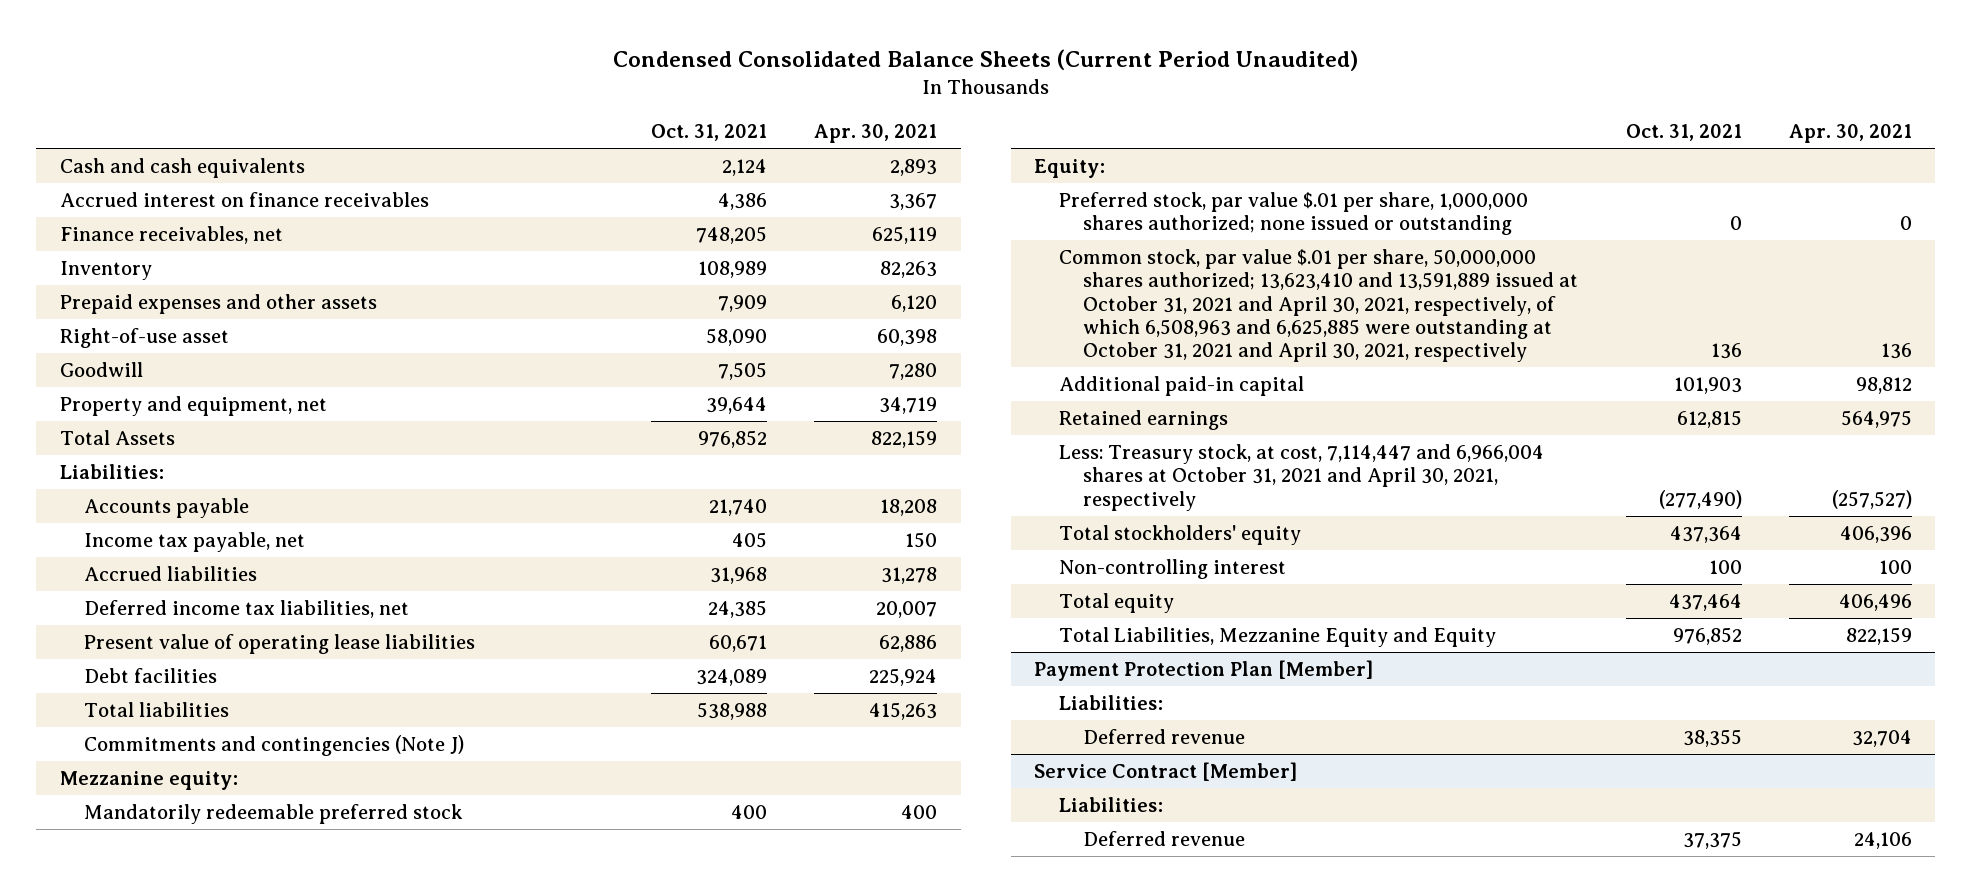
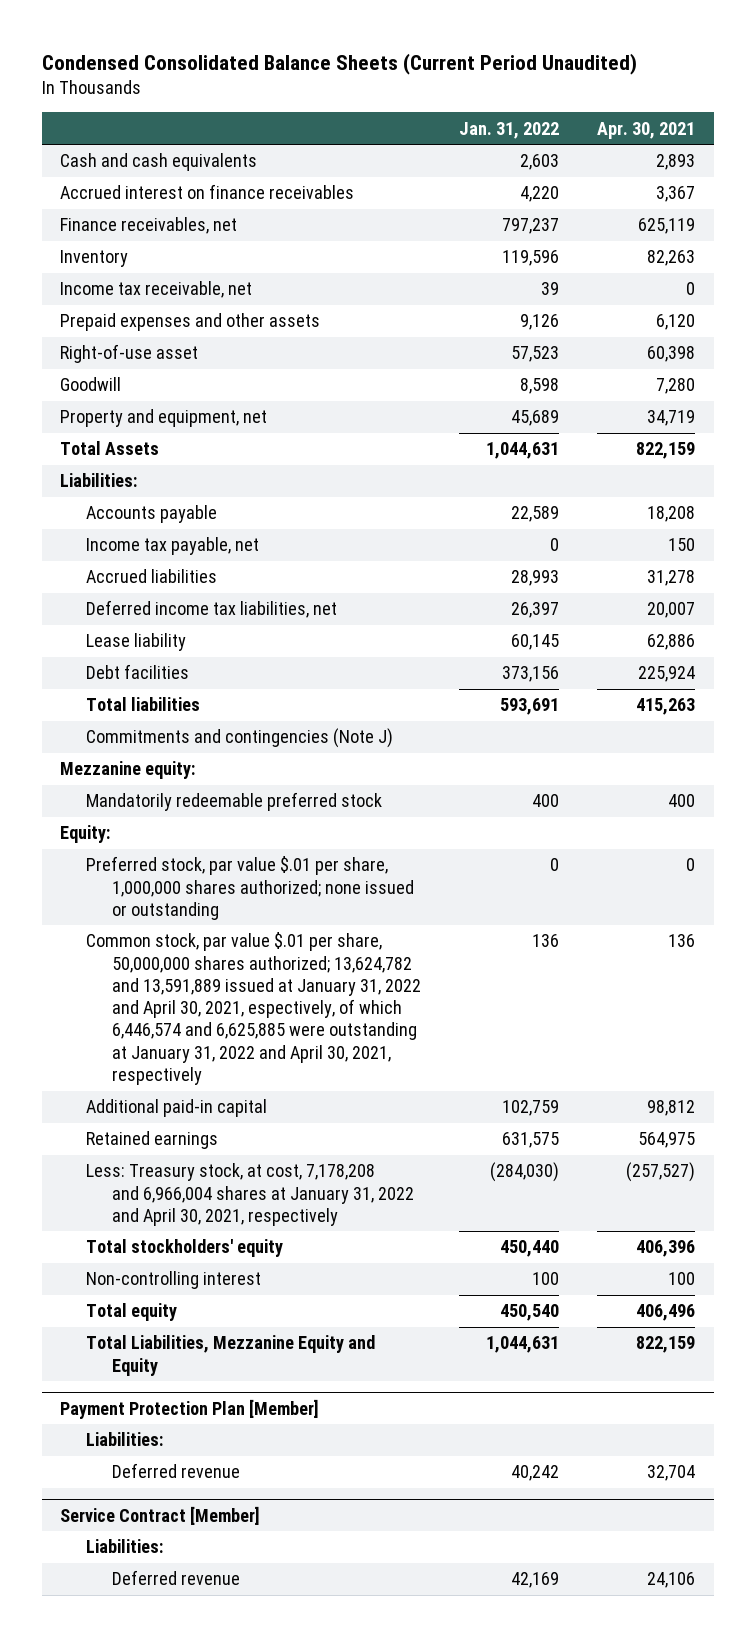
- | Oct. 31, 2021 | Apr. 30, 2021
+ | Jan. 31, 2022 | Apr. 30, 2021
+ Income tax receivable, net | 39 | 0
- Present value of operating lease liabilities | 60,671 | 62,886
+ Lease liability | 60,145 | 62,886
- Common stock, par value $.01 per share, 50,000,000 shares authorized; 13,623,410 and 13,591,889 issued at October 31, 2021 and April 30, 2021, respectively, of which 6,508,963 and 6,625,885 were outstanding at October 31, 2021 and April 30, 2021, respectively | 136 | 136
+ Common stock, par value $.01 per share, 50,000,000 shares authorized; 13,624,782 and 13,591,889 issued at January 31, 2022 and April 30, 2021, espectively, of which 6,446,574 and 6,625,885 were outstanding at January 31, 2022 and April 30, 2021, respectively | 136 | 136
- Less: Treasury stock, at cost, 7,114,447 and 6,966,004 shares at October 31, 2021 and April 30, 2021, respectively | (277,490) | (257,527)
+ Less: Treasury stock, at cost, 7,178,208 and 6,966,004 shares at January 31, 2022 and April 30, 2021, respectively | (284,030) | (257,527)

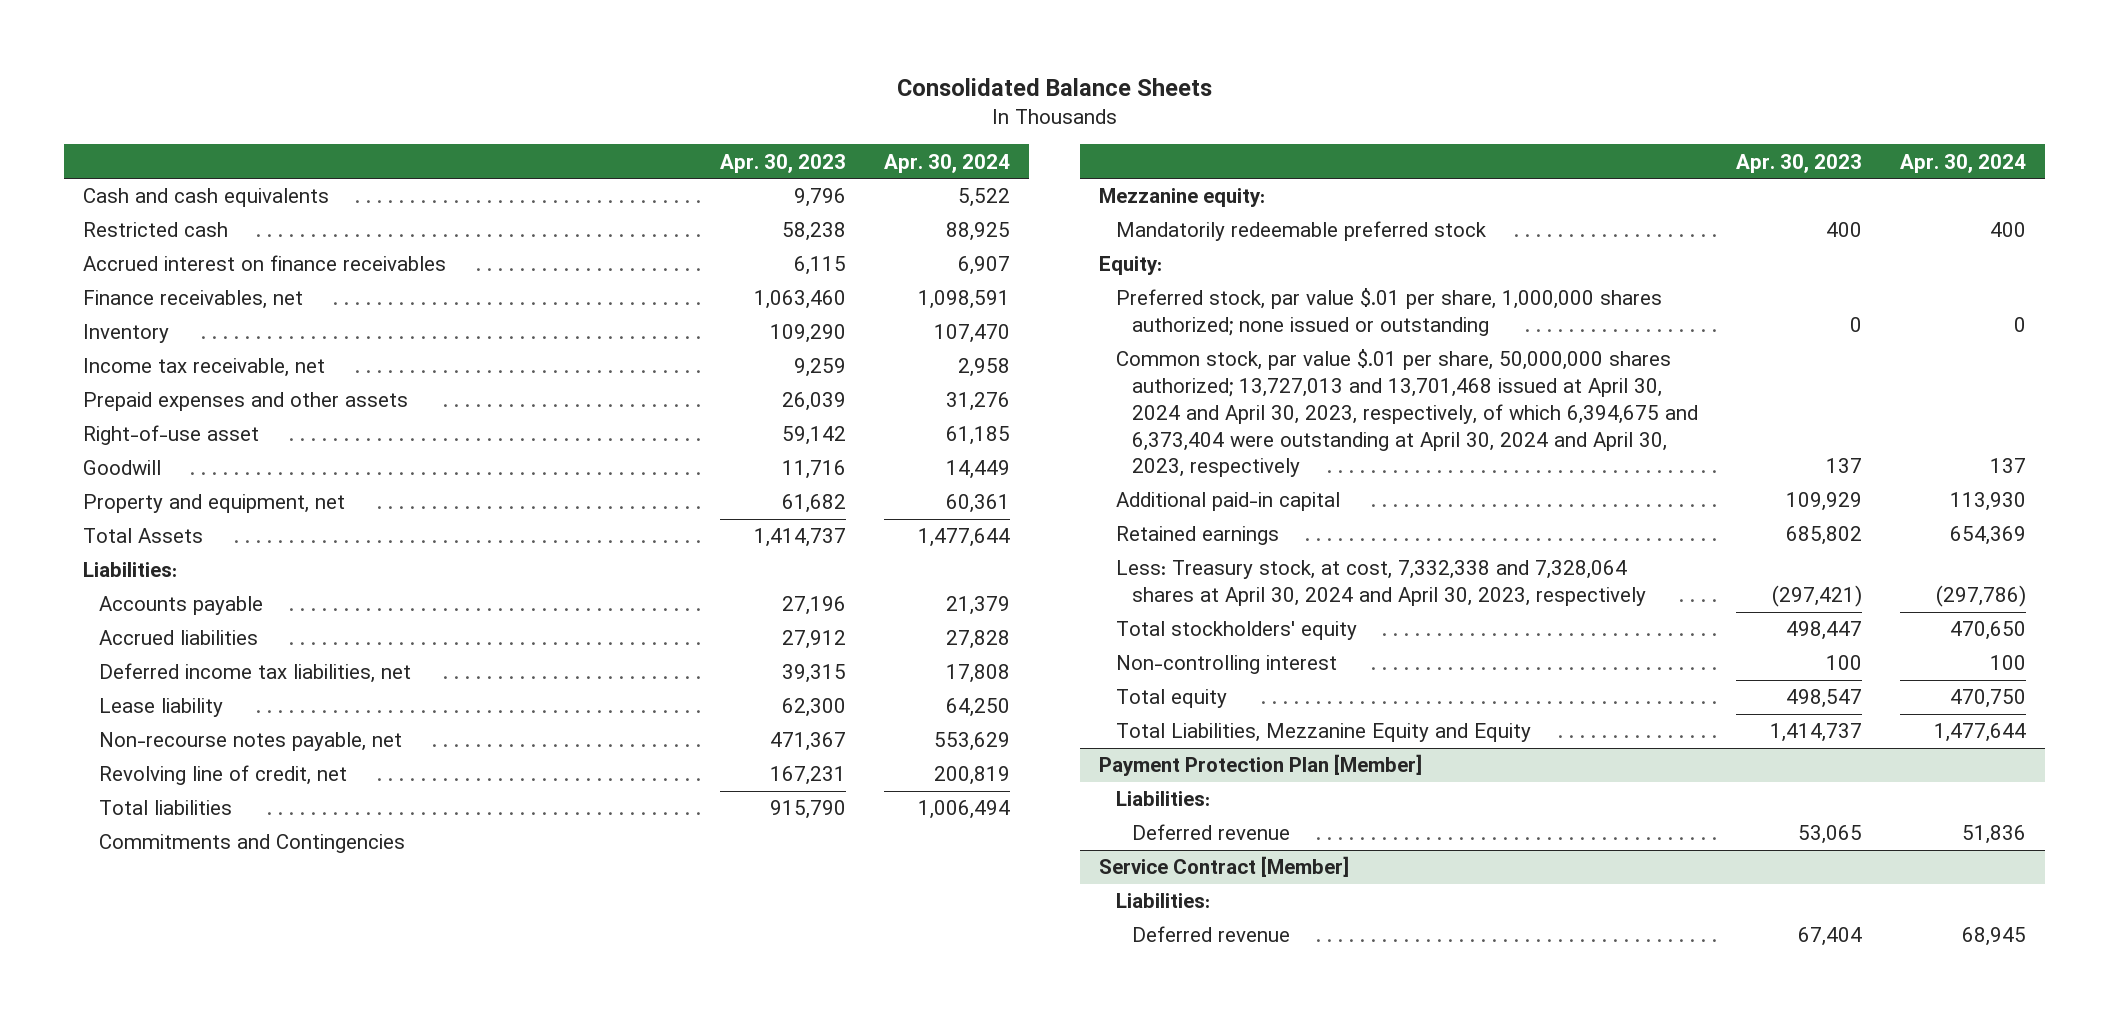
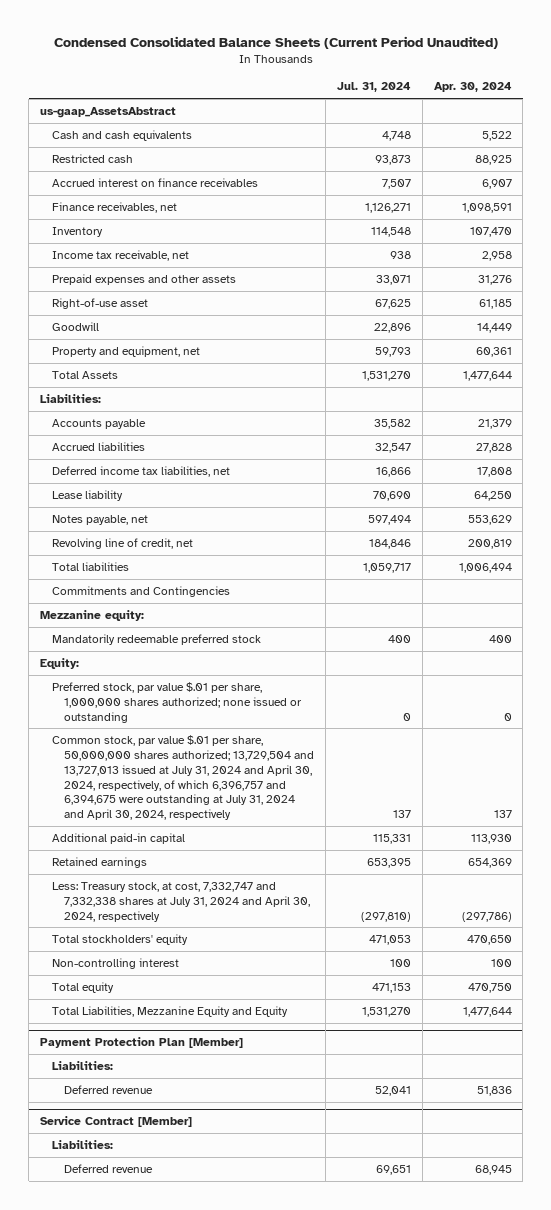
- Consolidated Balance Sheets
+ Condensed Consolidated Balance Sheets (Current Period Unaudited)
- | Apr. 30, 2023 | Apr. 30, 2024
+ | Jul. 31, 2024 | Apr. 30, 2024
+ us-gaap_AssetsAbstract
- Non-recourse notes payable, net | 471,367 | 553,629
+ Notes payable, net | 597,494 | 553,629
- Common stock, par value $.01 per share, 50,000,000 shares authorized; 13,727,013 and 13,701,468 issued at April 30, 2024 and April 30, 2023, respectively, of which 6,394,675 and 6,373,404 were outstanding at April 30, 2024 and April 30, 2023, respectively | 137 | 137
+ Common stock, par value $.01 per share, 50,000,000 shares authorized; 13,729,504 and 13,727,013 issued at July 31, 2024 and April 30, 2024, respectively, of which 6,396,757 and 6,394,675 were outstanding at July 31, 2024 and April 30, 2024, respectively | 137 | 137
- Less: Treasury stock, at cost, 7,332,338 and 7,328,064 shares at April 30, 2024 and April 30, 2023, respectively | (297,421) | (297,786)
+ Less: Treasury stock, at cost, 7,332,747 and 7,332,338 shares at July 31, 2024 and April 30, 2024, respectively | (297,810) | (297,786)

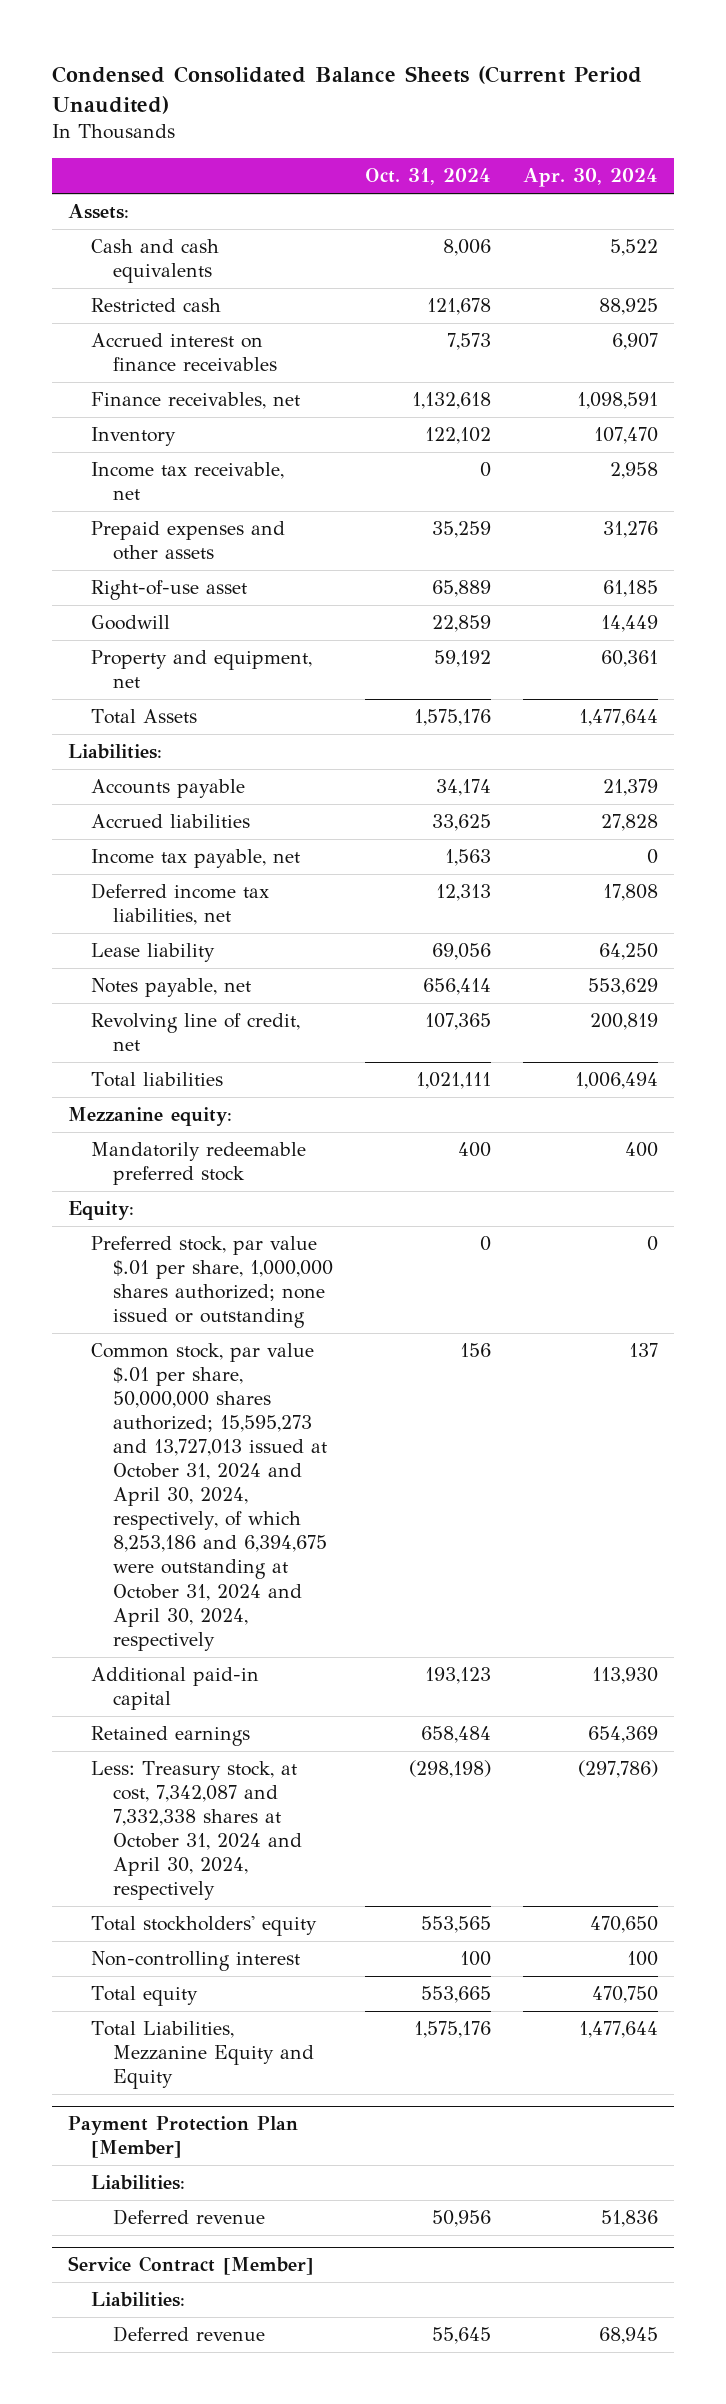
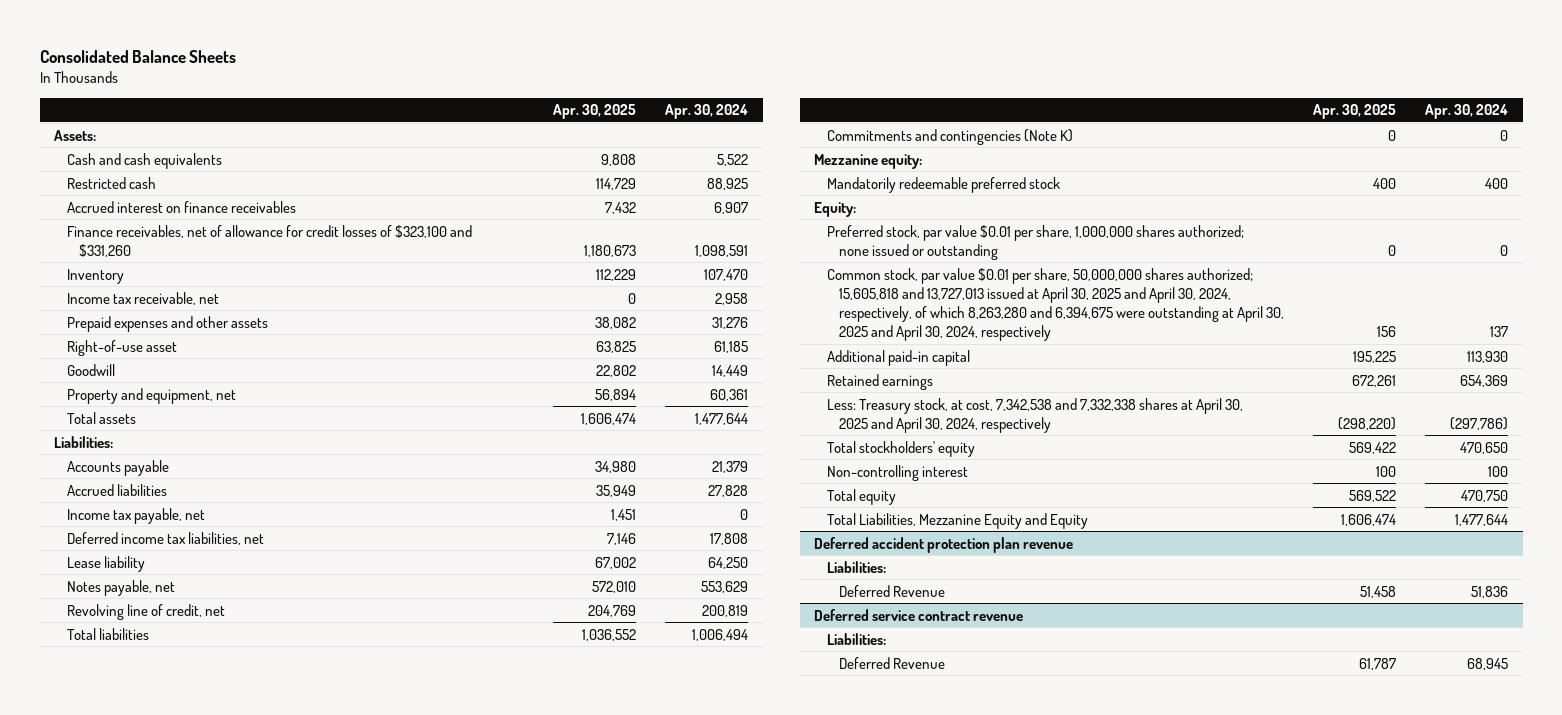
- Condensed Consolidated Balance Sheets (Current Period Unaudited)
+ Consolidated Balance Sheets
- | Oct. 31, 2024 | Apr. 30, 2024
+ | Apr. 30, 2025 | Apr. 30, 2024
- Finance receivables, net | 1,132,618 | 1,098,591
+ Finance receivables, net of allowance for credit losses of $323,100 and $331,260 | 1,180,673 | 1,098,591
- Total Assets | 1,575,176 | 1,477,644
+ Total assets | 1,606,474 | 1,477,644
+ Commitments and contingencies (Note K) | 0 | 0
- Preferred stock, par value $.01 per share, 1,000,000 shares authorized; none issued or outstanding | 0 | 0
- Common stock, par value $.01 per share, 50,000,000 shares authorized; 15,595,273 and 13,727,013 issued at October 31, 2024 and April 30, 2024, respectively, of which 8,253,186 and 6,394,675 were outstanding at October 31, 2024 and April 30, 2024, respectively | 156 | 137
+ Preferred stock, par value $0.01 per share, 1,000,000 shares authorized; none issued or outstanding | 0 | 0
+ Common stock, par value $0.01 per share, 50,000,000 shares authorized; 15,605,818 and 13,727,013 issued at April 30, 2025 and April 30, 2024, respectively, of which 8,263,280 and 6,394,675 were outstanding at April 30, 2025 and April 30, 2024, respectively | 156 | 137
- Less: Treasury stock, at cost, 7,342,087 and 7,332,338 shares at October 31, 2024 and April 30, 2024, respectively | (298,198) | (297,786)
+ Less: Treasury stock, at cost, 7,342,538 and 7,332,338 shares at April 30, 2025 and April 30, 2024, respectively | (298,220) | (297,786)
- Payment Protection Plan [Member]
+ Deferred accident protection plan revenue
- Deferred revenue | 50,956 | 51,836
- Service Contract [Member]
+ Deferred Revenue | 51,458 | 51,836
+ Deferred service contract revenue
- Deferred revenue | 55,645 | 68,945
+ Deferred Revenue | 61,787 | 68,945

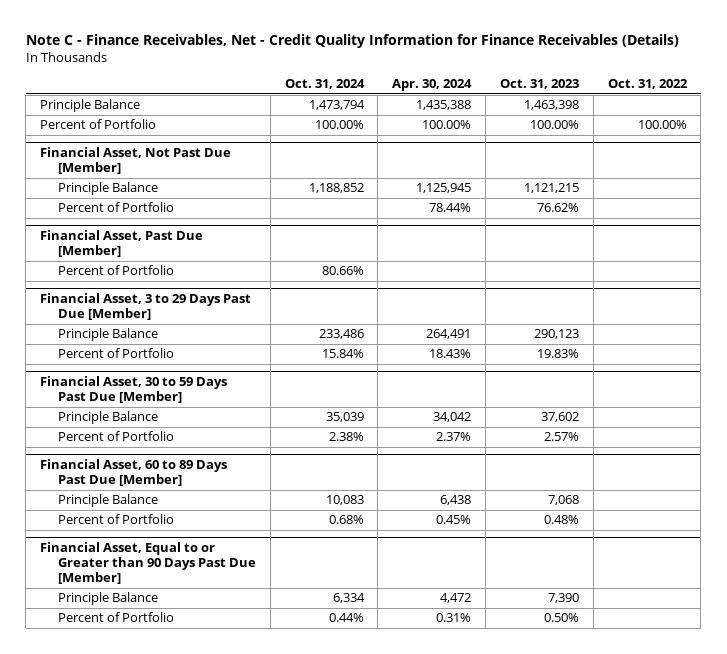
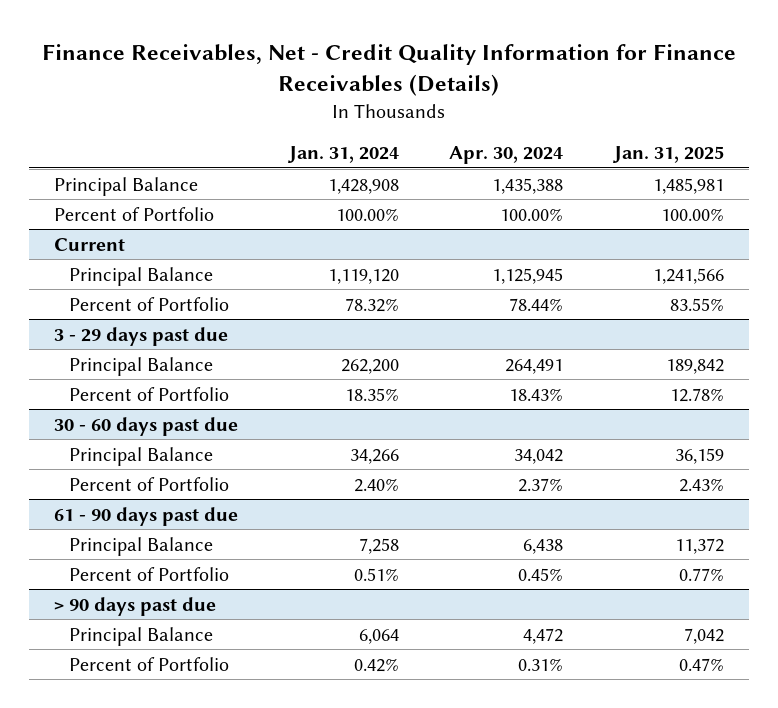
- Note C - Finance Receivables, Net - Credit Quality Information for Finance Receivables (Details)
+ Finance Receivables, Net - Credit Quality Information for Finance Receivables (Details)
- | Oct. 31, 2024 | Apr. 30, 2024 | Oct. 31, 2023 | Oct. 31, 2022
+ | Jan. 31, 2024 | Apr. 30, 2024 | Jan. 31, 2025
- Principle Balance | 1,473,794 | 1,435,388 | 1,463,398 |
+ Principal Balance | 1,428,908 | 1,435,388 | 1,485,981
- Financial Asset, Not Past Due [Member]
- Principle Balance | 1,188,852 | 1,125,945 | 1,121,215 |
+ Current
+ Principal Balance | 1,119,120 | 1,125,945 | 1,241,566
- Financial Asset, Past Due [Member]
- Percent of Portfolio | 80.66% | | |
- Financial Asset, 3 to 29 Days Past Due [Member]
- Principle Balance | 233,486 | 264,491 | 290,123 |
+ 3 - 29 days past due
+ Principal Balance | 262,200 | 264,491 | 189,842
- Financial Asset, 30 to 59 Days Past Due [Member]
- Principle Balance | 35,039 | 34,042 | 37,602 |
+ 30 - 60 days past due
+ Principal Balance | 34,266 | 34,042 | 36,159
- Financial Asset, 60 to 89 Days Past Due [Member]
- Principle Balance | 10,083 | 6,438 | 7,068 |
+ 61 - 90 days past due
+ Principal Balance | 7,258 | 6,438 | 11,372
- Financial Asset, Equal to or Greater than 90 Days Past Due [Member]
- Principle Balance | 6,334 | 4,472 | 7,390 |
+ > 90 days past due
+ Principal Balance | 6,064 | 4,472 | 7,042

